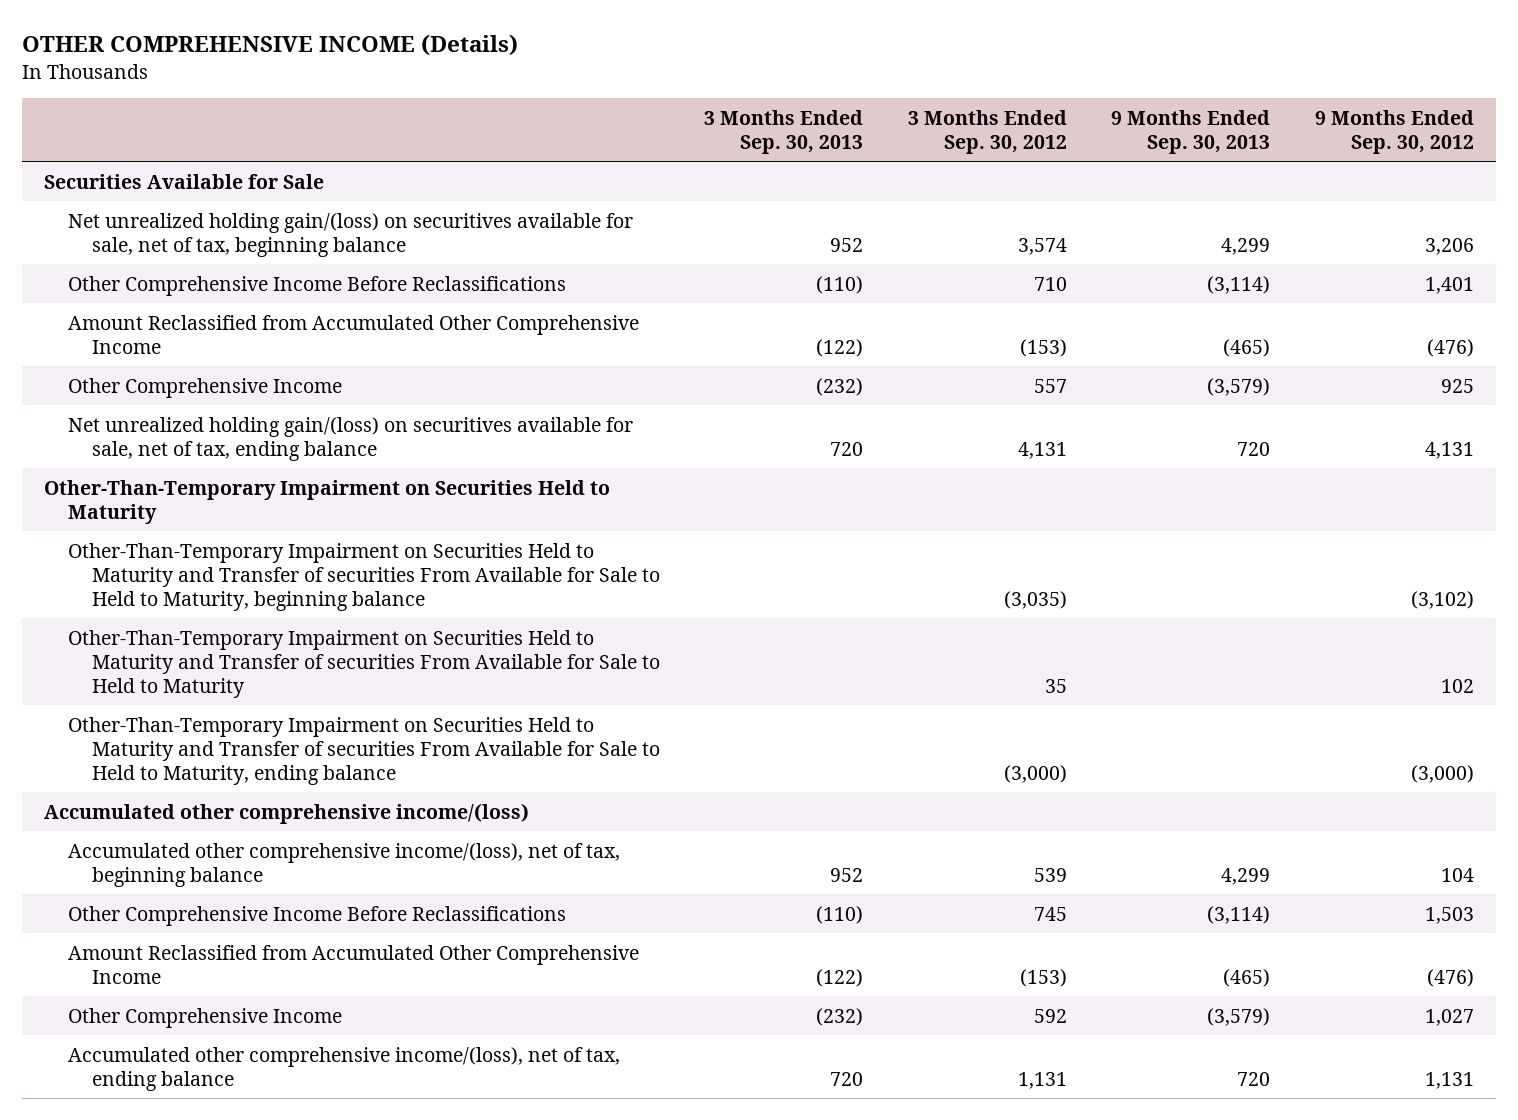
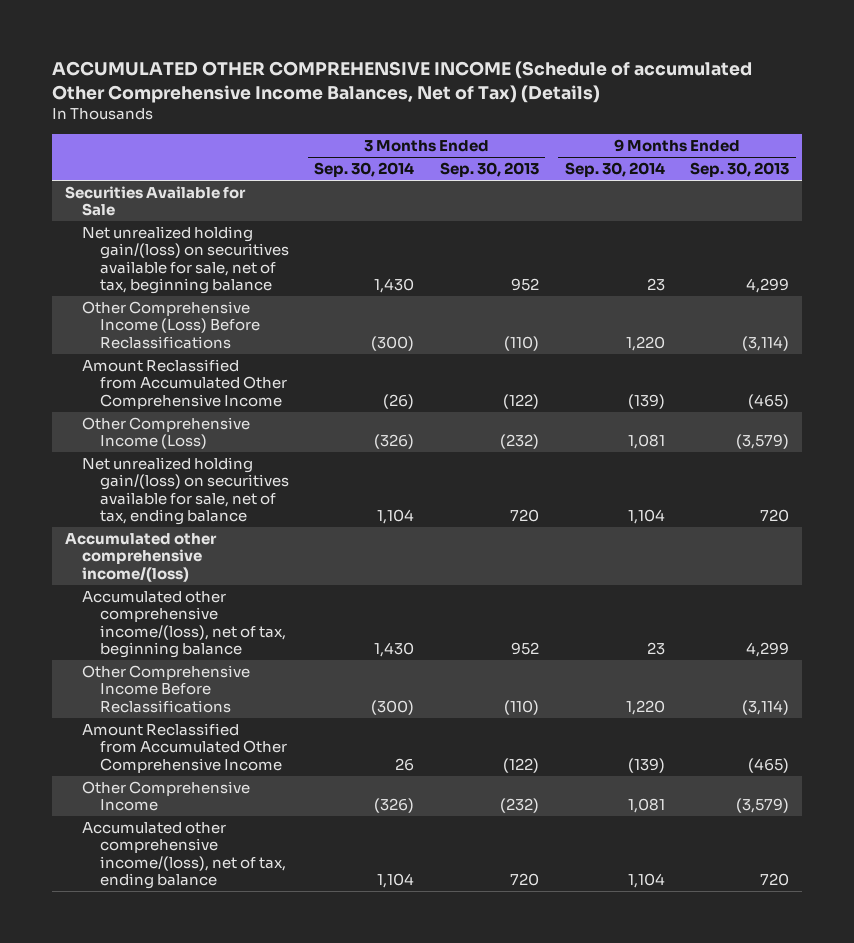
- OTHER COMPREHENSIVE INCOME (Details)
+ ACCUMULATED OTHER COMPREHENSIVE INCOME (Schedule of accumulated Other Comprehensive Income Balances, Net of Tax) (Details)
- | 3 Months Ended Sep. 30, 2013 | 3 Months Ended Sep. 30, 2012 | 9 Months Ended Sep. 30, 2013 | 9 Months Ended Sep. 30, 2012
+ | 3 Months Ended Sep. 30, 2014 | 3 Months Ended Sep. 30, 2013 | 9 Months Ended Sep. 30, 2014 | 9 Months Ended Sep. 30, 2013
- Other Comprehensive Income Before Reclassifications | (110) | 710 | (3,114) | 1,401
+ Other Comprehensive Income (Loss) Before Reclassifications | (300) | (110) | 1,220 | (3,114)
- Other Comprehensive Income | (232) | 557 | (3,579) | 925
+ Other Comprehensive Income (Loss) | (326) | (232) | 1,081 | (3,579)
- Other-Than-Temporary Impairment on Securities Held to Maturity
- Other-Than-Temporary Impairment on Securities Held to Maturity and Transfer of securities From Available for Sale to Held to Maturity, beginning balance | | (3,035) | | (3,102)
- Other-Than-Temporary Impairment on Securities Held to Maturity and Transfer of securities From Available for Sale to Held to Maturity | | 35 | | 102
- Other-Than-Temporary Impairment on Securities Held to Maturity and Transfer of securities From Available for Sale to Held to Maturity, ending balance | | (3,000) | | (3,000)

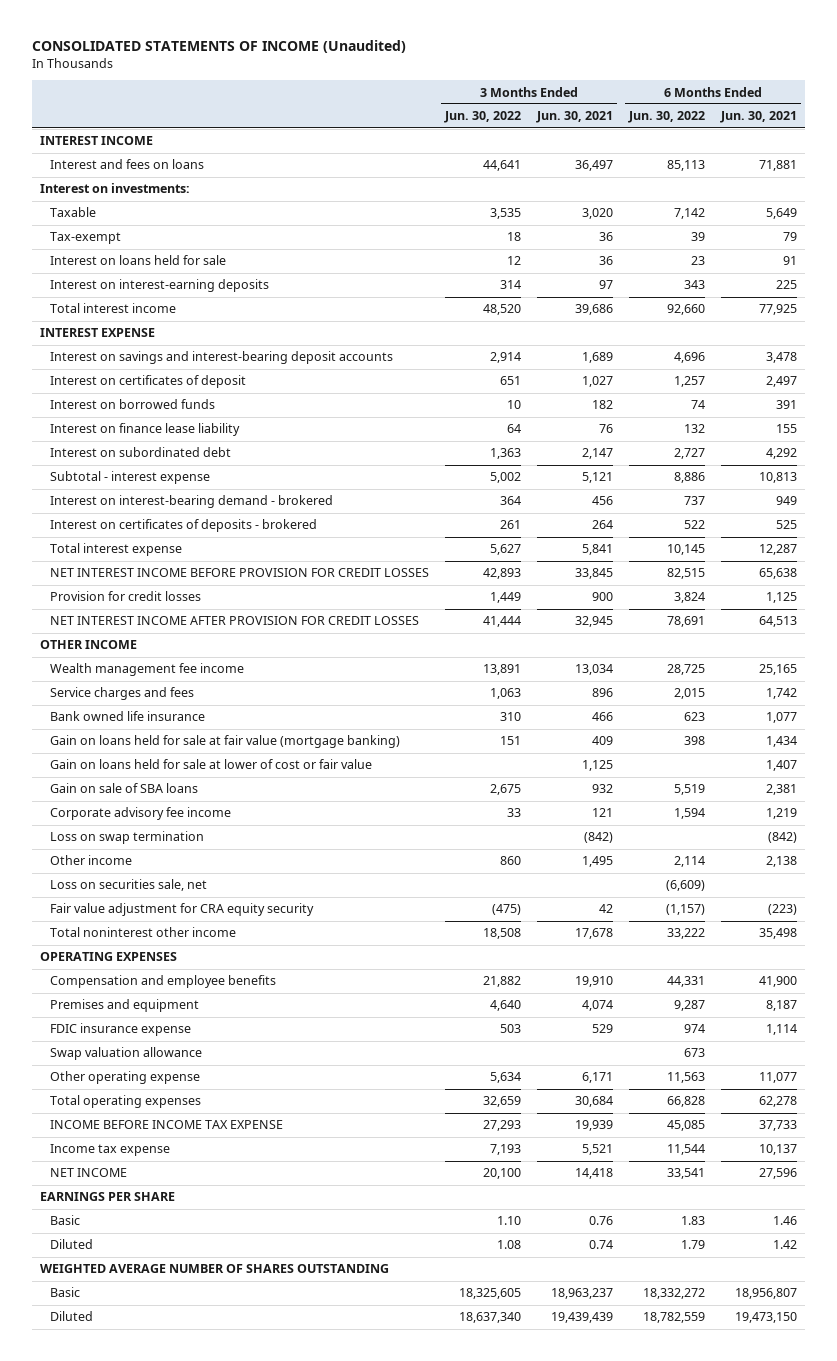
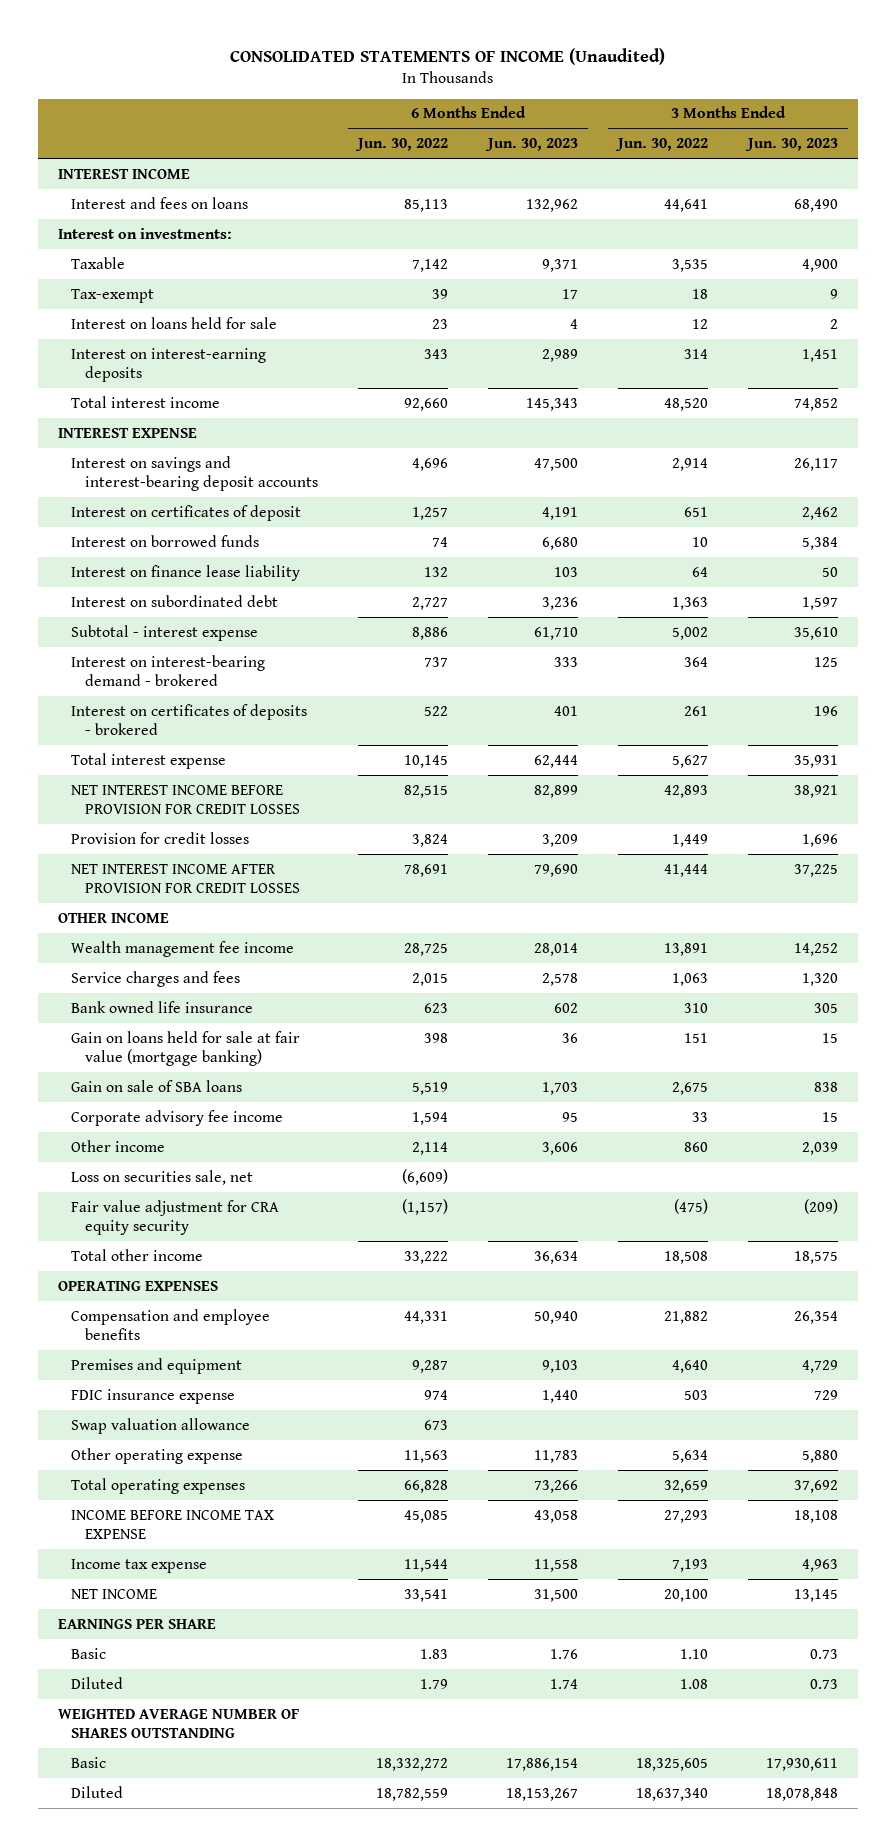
- | 3 Months Ended Jun. 30, 2022 | 3 Months Ended Jun. 30, 2021 | 6 Months Ended Jun. 30, 2022 | 6 Months Ended Jun. 30, 2021
+ | 6 Months Ended Jun. 30, 2022 | 6 Months Ended Jun. 30, 2023 | 3 Months Ended Jun. 30, 2022 | 3 Months Ended Jun. 30, 2023
- Gain on loans held for sale at lower of cost or fair value | | 1,125 | | 1,407
- Loss on swap termination | | (842) | | (842)
- Total noninterest other income | 18,508 | 17,678 | 33,222 | 35,498
+ Total other income | 33,222 | 36,634 | 18,508 | 18,575

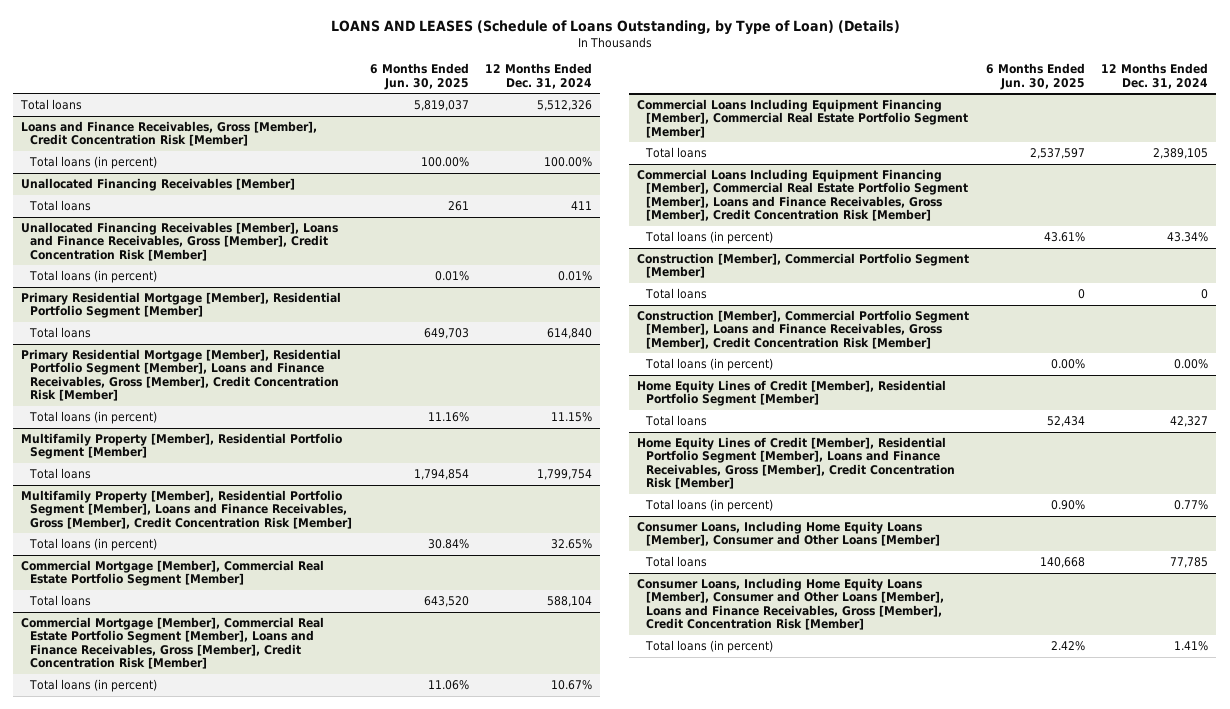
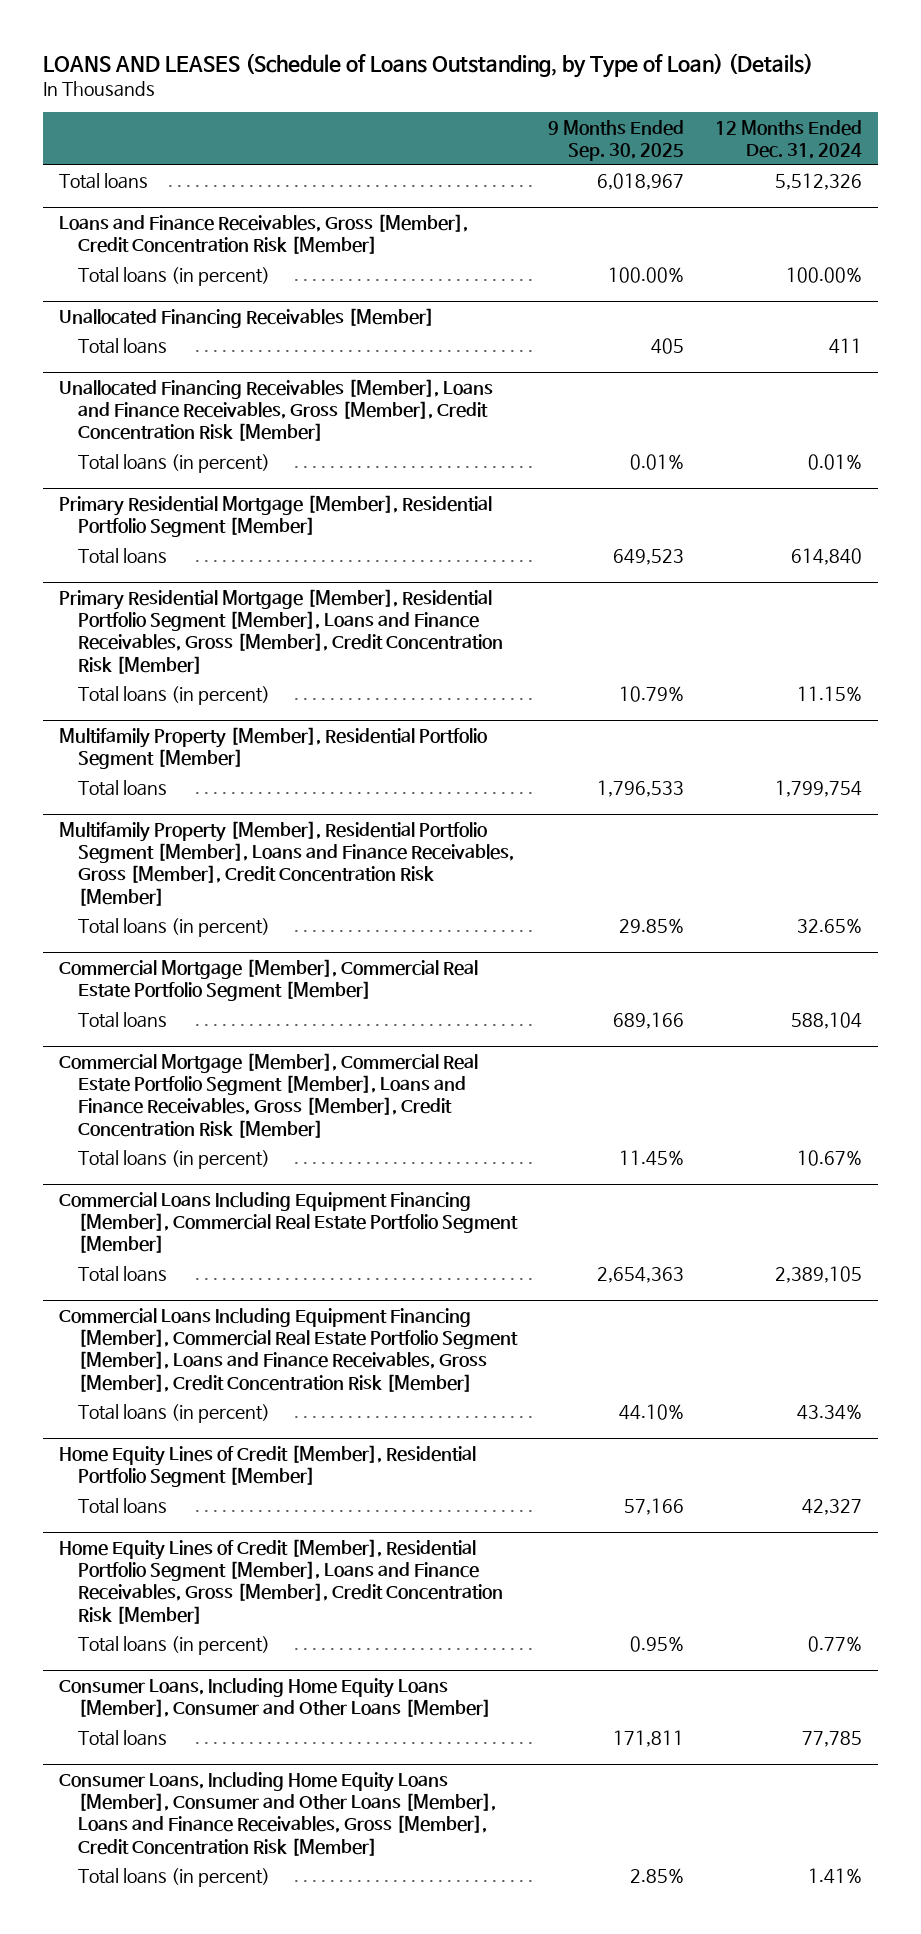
- | 6 Months Ended Jun. 30, 2025 | 12 Months Ended Dec. 31, 2024
+ | 9 Months Ended Sep. 30, 2025 | 12 Months Ended Dec. 31, 2024
- Construction [Member], Commercial Portfolio Segment [Member]
- Total loans | 0 | 0
- Construction [Member], Commercial Portfolio Segment [Member], Loans and Finance Receivables, Gross [Member], Credit Concentration Risk [Member]
- Total loans (in percent) | 0.00% | 0.00%

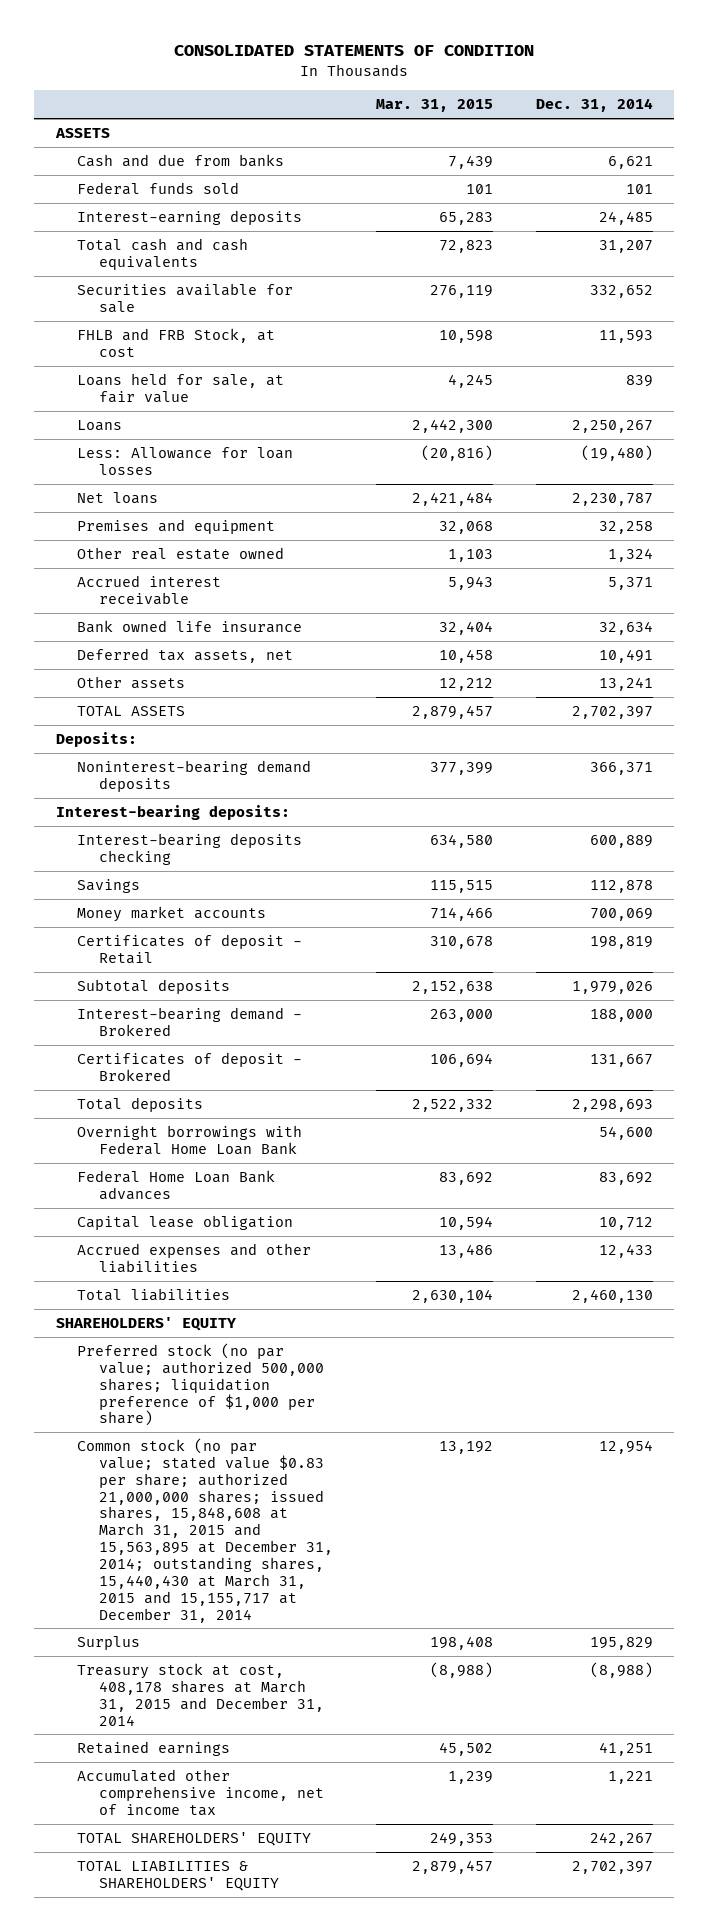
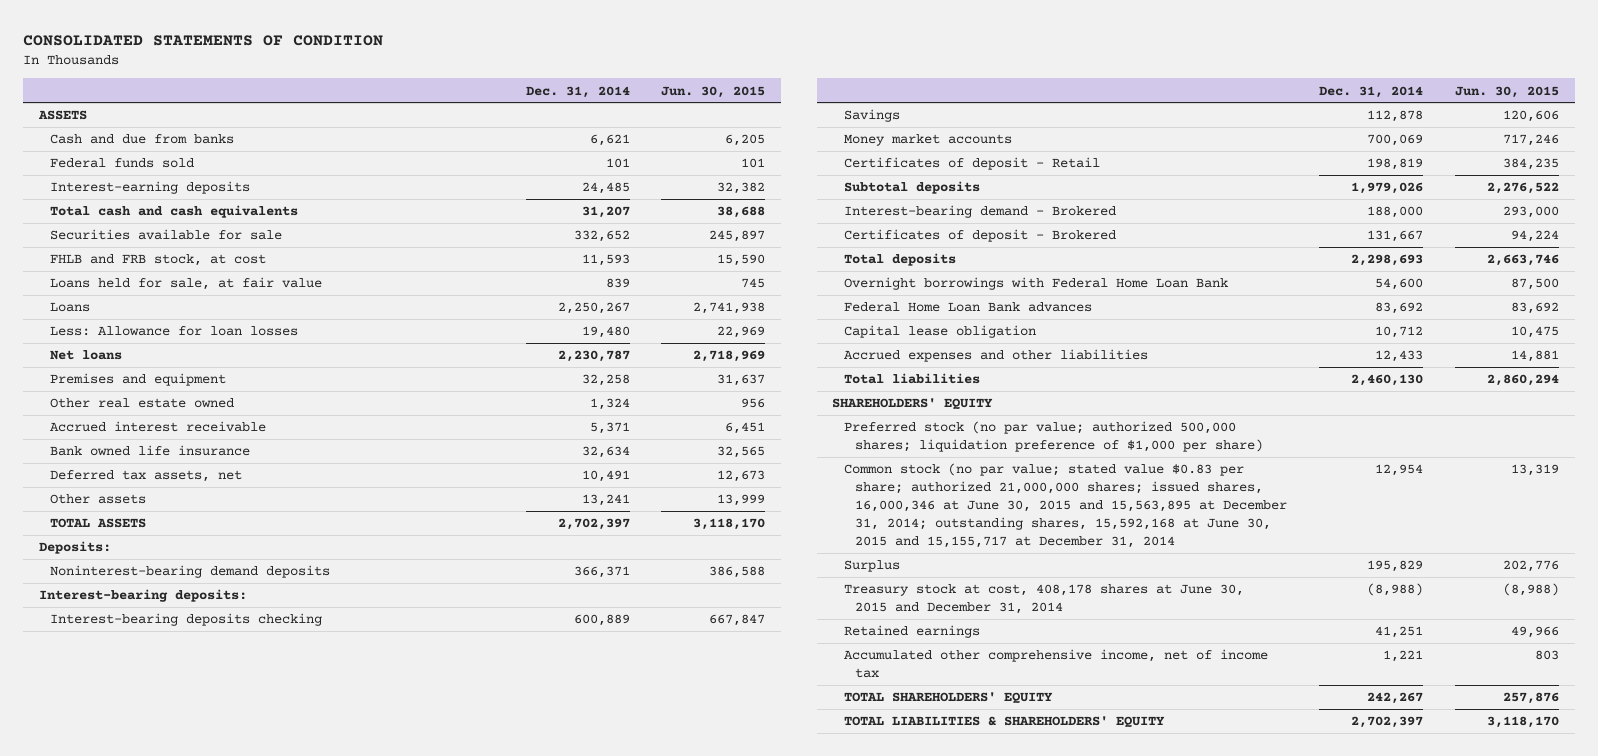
- | Mar. 31, 2015 | Dec. 31, 2014
+ | Dec. 31, 2014 | Jun. 30, 2015
- FHLB and FRB Stock, at cost | 10,598 | 11,593
+ FHLB and FRB stock, at cost | 11,593 | 15,590
- Less: Allowance for loan losses | (20,816) | (19,480)
+ Less: Allowance for loan losses | 19,480 | 22,969
- Common stock (no par value; stated value $0.83 per share; authorized 21,000,000 shares; issued shares, 15,848,608 at March 31, 2015 and 15,563,895 at December 31, 2014; outstanding shares, 15,440,430 at March 31, 2015 and 15,155,717 at December 31, 2014 | 13,192 | 12,954
+ Common stock (no par value; stated value $0.83 per share; authorized 21,000,000 shares; issued shares, 16,000,346 at June 30, 2015 and 15,563,895 at December 31, 2014; outstanding shares, 15,592,168 at June 30, 2015 and 15,155,717 at December 31, 2014 | 12,954 | 13,319
- Treasury stock at cost, 408,178 shares at March 31, 2015 and December 31, 2014 | (8,988) | (8,988)
+ Treasury stock at cost, 408,178 shares at June 30, 2015 and December 31, 2014 | (8,988) | (8,988)

